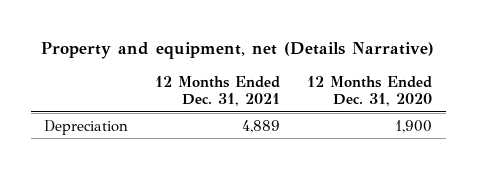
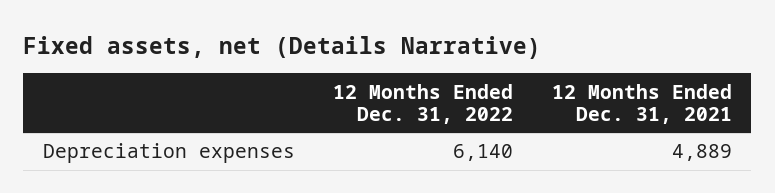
- Property and equipment, net (Details Narrative)
+ Fixed assets, net (Details Narrative)
- | 12 Months Ended Dec. 31, 2021 | 12 Months Ended Dec. 31, 2020
+ | 12 Months Ended Dec. 31, 2022 | 12 Months Ended Dec. 31, 2021
- Depreciation | 4,889 | 1,900
+ Depreciation expenses | 6,140 | 4,889

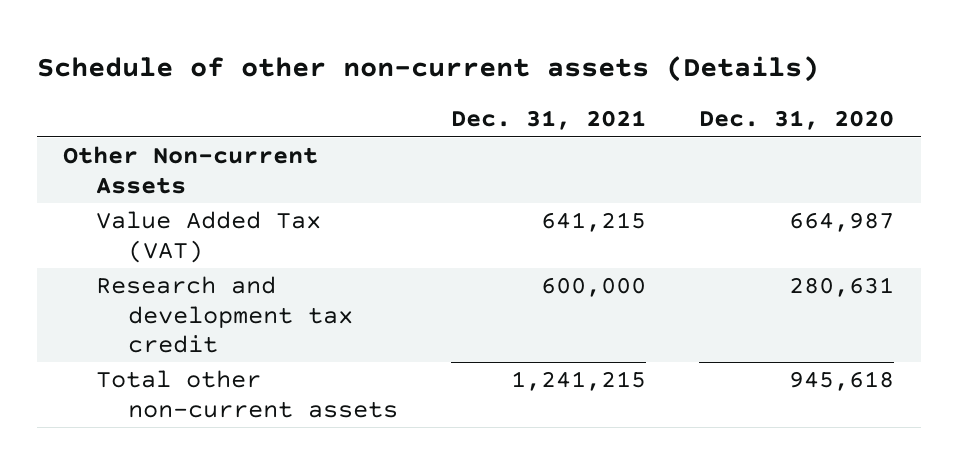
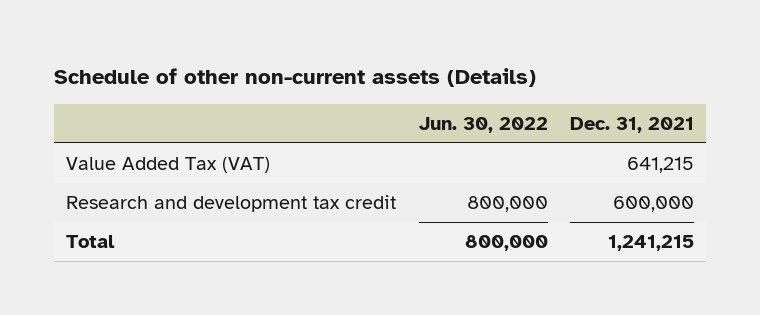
- | Dec. 31, 2021 | Dec. 31, 2020
+ | Jun. 30, 2022 | Dec. 31, 2021
- Other Non-current Assets
- Total other non-current assets | 1,241,215 | 945,618
+ Total | 800,000 | 1,241,215

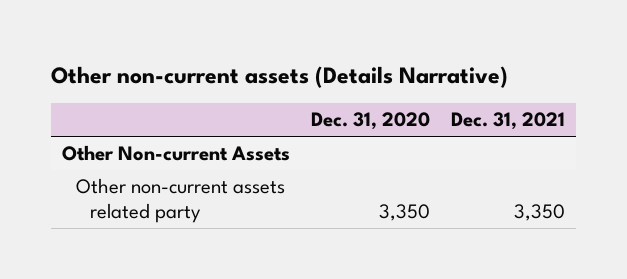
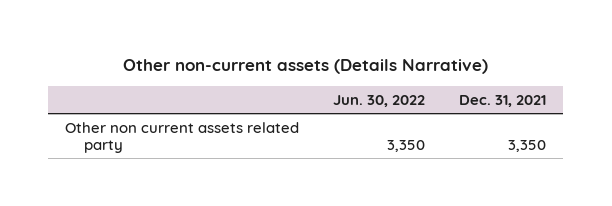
- | Dec. 31, 2020 | Dec. 31, 2021
+ | Jun. 30, 2022 | Dec. 31, 2021
- Other Non-current Assets
- Other non-current assets related party | 3,350 | 3,350
+ Other non current assets related party | 3,350 | 3,350

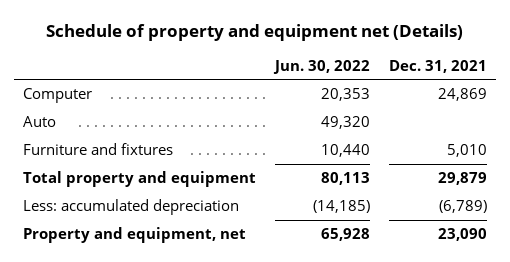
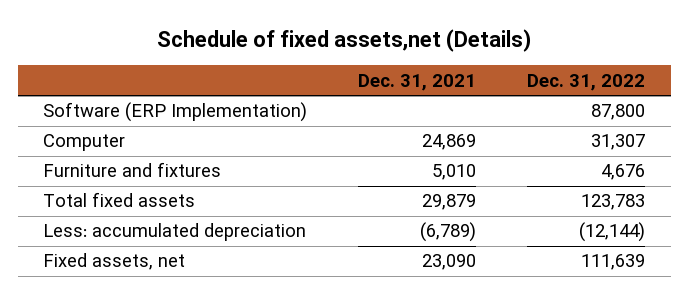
- Schedule of property and equipment net (Details)
+ Schedule of fixed assets,net (Details)
- | Jun. 30, 2022 | Dec. 31, 2021
+ | Dec. 31, 2021 | Dec. 31, 2022
+ Software (ERP Implementation) | | 87,800
- Auto | 49,320 |
- Total property and equipment | 80,113 | 29,879
+ Total fixed assets | 29,879 | 123,783
- Property and equipment, net | 65,928 | 23,090
+ Fixed assets, net | 23,090 | 111,639

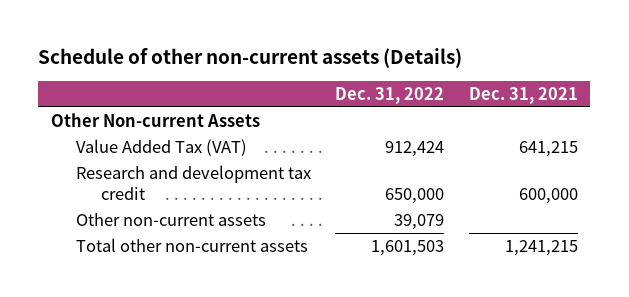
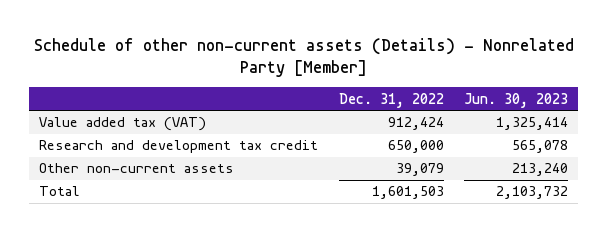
- Schedule of other non-current assets (Details)
+ Schedule of other non-current assets (Details) - Nonrelated Party [Member]
- | Dec. 31, 2022 | Dec. 31, 2021
+ | Dec. 31, 2022 | Jun. 30, 2023
- Other Non-current Assets
- Value Added Tax (VAT) | 912,424 | 641,215
+ Value added tax (VAT) | 912,424 | 1,325,414
- Total other non-current assets | 1,601,503 | 1,241,215
+ Total | 1,601,503 | 2,103,732

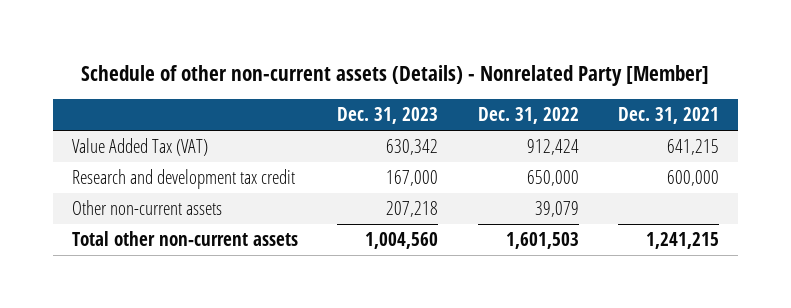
- | Dec. 31, 2022 | Jun. 30, 2023
+ | Dec. 31, 2023 | Dec. 31, 2022 | Dec. 31, 2021
- Value added tax (VAT) | 912,424 | 1,325,414
+ Value Added Tax (VAT) | 630,342 | 912,424 | 641,215
- Total | 1,601,503 | 2,103,732
+ Total other non-current assets | 1,004,560 | 1,601,503 | 1,241,215

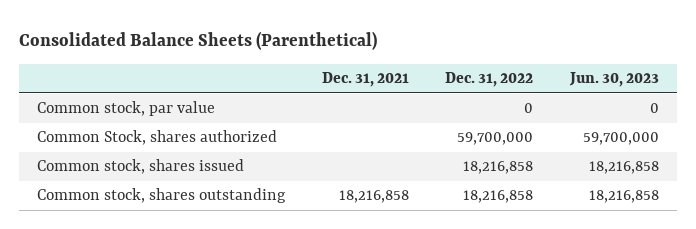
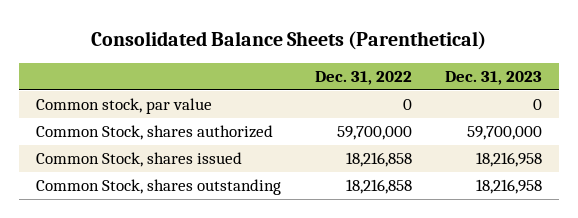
- | Dec. 31, 2021 | Dec. 31, 2022 | Jun. 30, 2023
+ | Dec. 31, 2022 | Dec. 31, 2023
- Common stock, shares issued | | 18,216,858 | 18,216,858
- Common stock, shares outstanding | 18,216,858 | 18,216,858 | 18,216,858
+ Common Stock, shares issued | 18,216,858 | 18,216,958
+ Common Stock, shares outstanding | 18,216,858 | 18,216,958

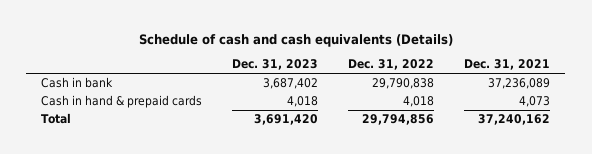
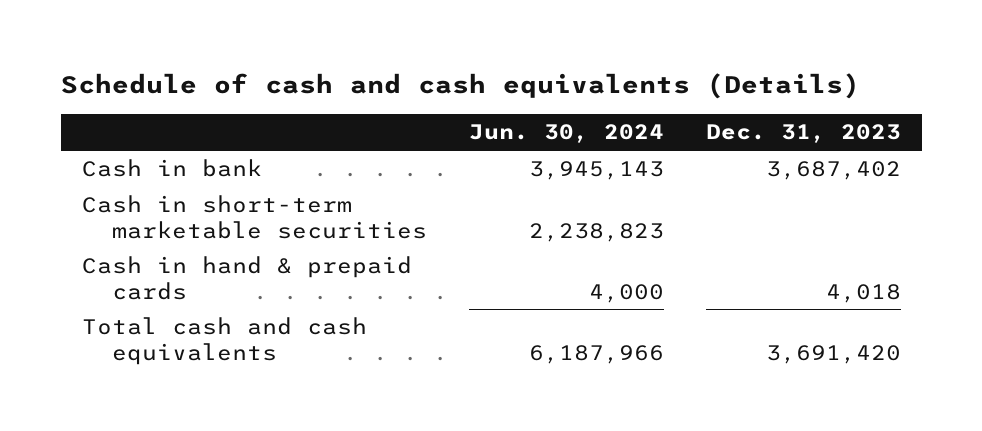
- | Dec. 31, 2023 | Dec. 31, 2022 | Dec. 31, 2021
+ | Jun. 30, 2024 | Dec. 31, 2023
+ Cash in short-term marketable securities | 2,238,823 |
- Total | 3,691,420 | 29,794,856 | 37,240,162
+ Total cash and cash equivalents | 6,187,966 | 3,691,420

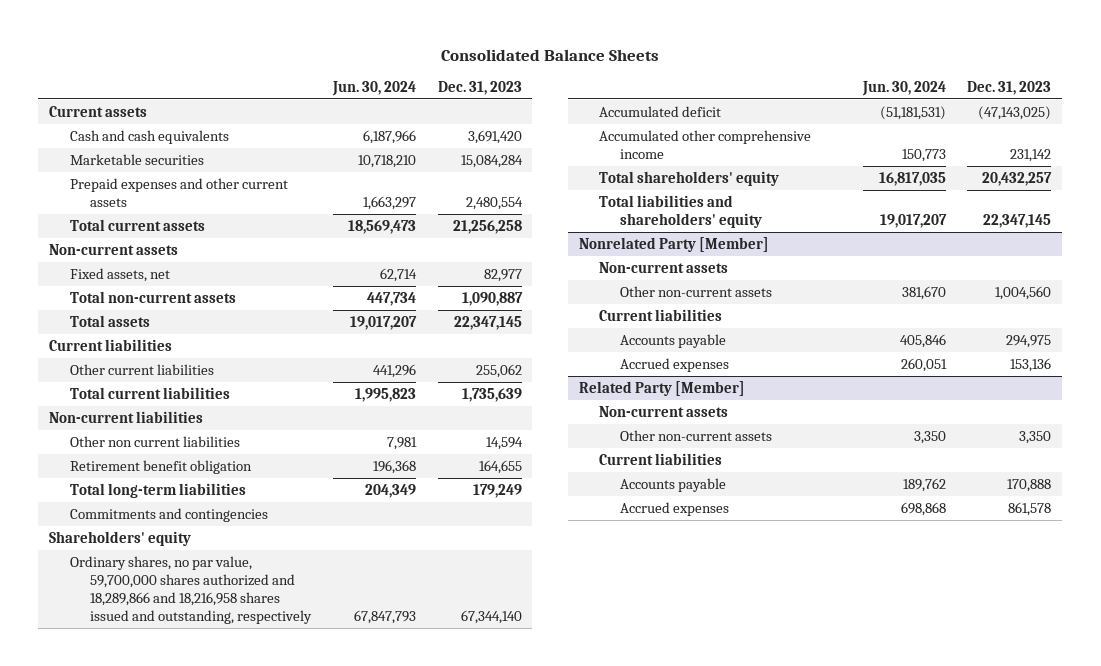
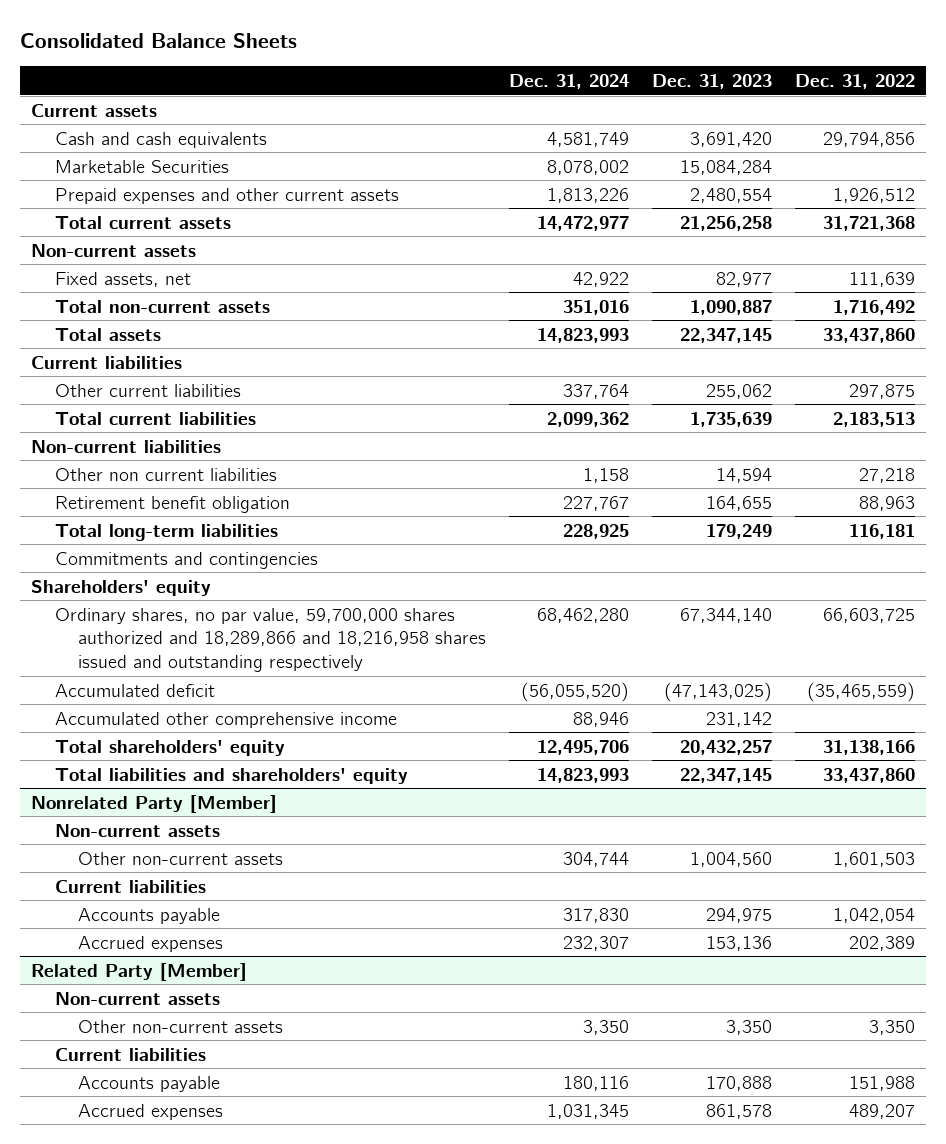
- | Jun. 30, 2024 | Dec. 31, 2023
+ | Dec. 31, 2024 | Dec. 31, 2023 | Dec. 31, 2022
- Marketable securities | 10,718,210 | 15,084,284
+ Marketable Securities | 8,078,002 | 15,084,284 |
- Ordinary shares, no par value, 59,700,000 shares authorized and 18,289,866 and 18,216,958 shares issued and outstanding, respectively | 67,847,793 | 67,344,140
+ Ordinary shares, no par value, 59,700,000 shares authorized and 18,289,866 and 18,216,958 shares issued and outstanding respectively | 68,462,280 | 67,344,140 | 66,603,725

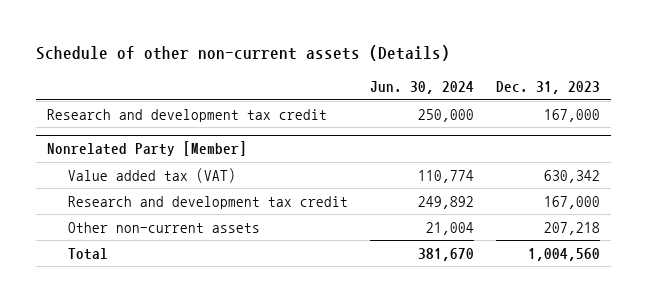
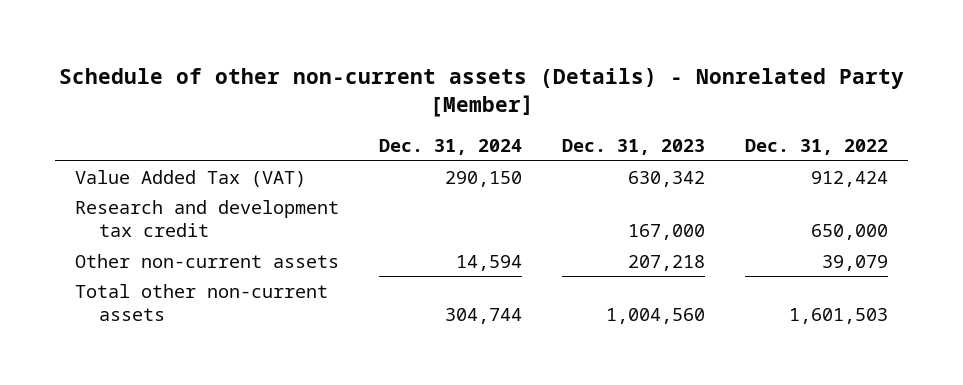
- Schedule of other non-current assets (Details)
+ Schedule of other non-current assets (Details) - Nonrelated Party [Member]
- | Jun. 30, 2024 | Dec. 31, 2023
+ | Dec. 31, 2024 | Dec. 31, 2023 | Dec. 31, 2022
- Research and development tax credit | 250,000 | 167,000
- Nonrelated Party [Member]
- Value added tax (VAT) | 110,774 | 630,342
+ Value Added Tax (VAT) | 290,150 | 630,342 | 912,424
- Total | 381,670 | 1,004,560
+ Total other non-current assets | 304,744 | 1,004,560 | 1,601,503

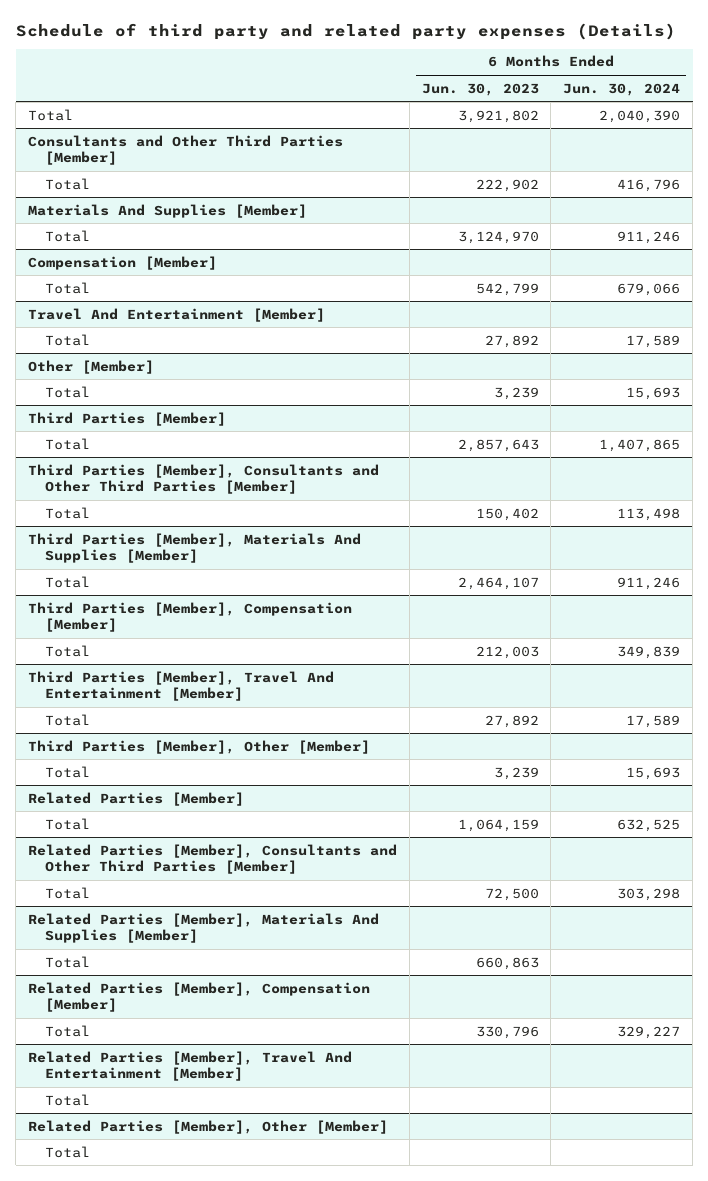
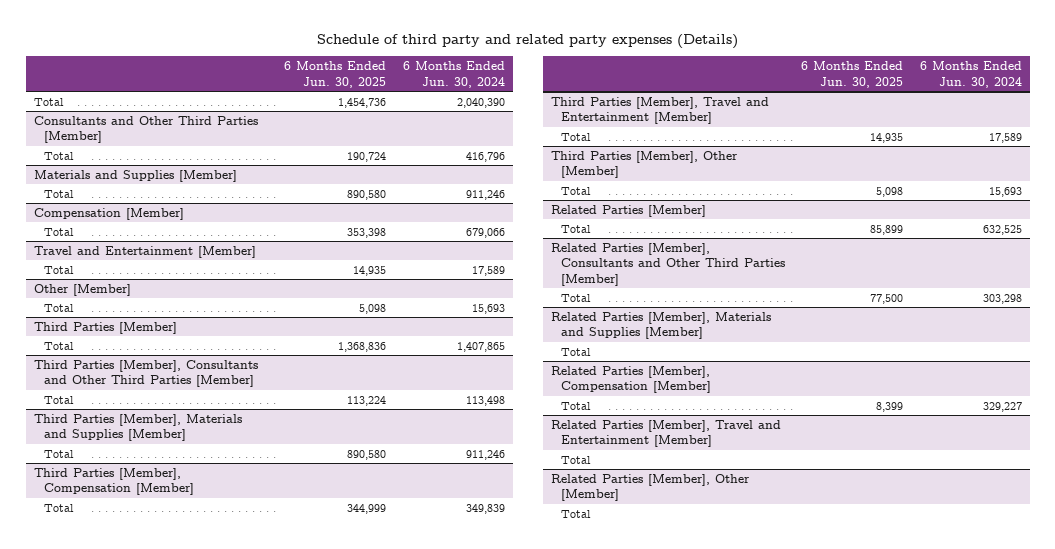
- | 6 Months Ended Jun. 30, 2023 | 6 Months Ended Jun. 30, 2024
+ | 6 Months Ended Jun. 30, 2025 | 6 Months Ended Jun. 30, 2024
- Materials And Supplies [Member]
+ Materials and Supplies [Member]
- Travel And Entertainment [Member]
+ Travel and Entertainment [Member]
- Third Parties [Member], Materials And Supplies [Member]
+ Third Parties [Member], Materials and Supplies [Member]
- Third Parties [Member], Travel And Entertainment [Member]
+ Third Parties [Member], Travel and Entertainment [Member]
- Related Parties [Member], Materials And Supplies [Member]
+ Related Parties [Member], Materials and Supplies [Member]
- Related Parties [Member], Travel And Entertainment [Member]
+ Related Parties [Member], Travel and Entertainment [Member]

